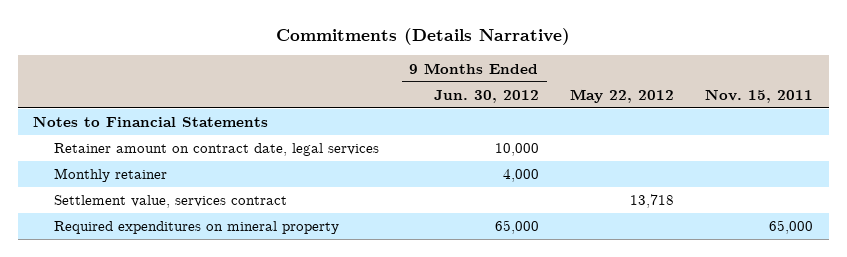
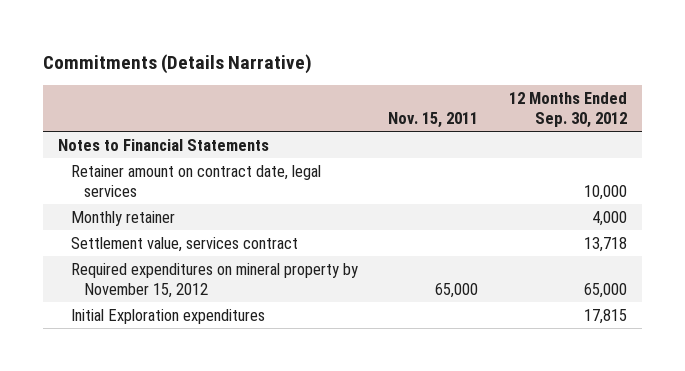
- | 9 Months Ended Jun. 30, 2012 | May 22, 2012 | Nov. 15, 2011
+ | Nov. 15, 2011 | 12 Months Ended Sep. 30, 2012
- Required expenditures on mineral property | 65,000 | | 65,000
+ Required expenditures on mineral property by November 15, 2012 | 65,000 | 65,000
+ Initial Exploration expenditures | | 17,815

